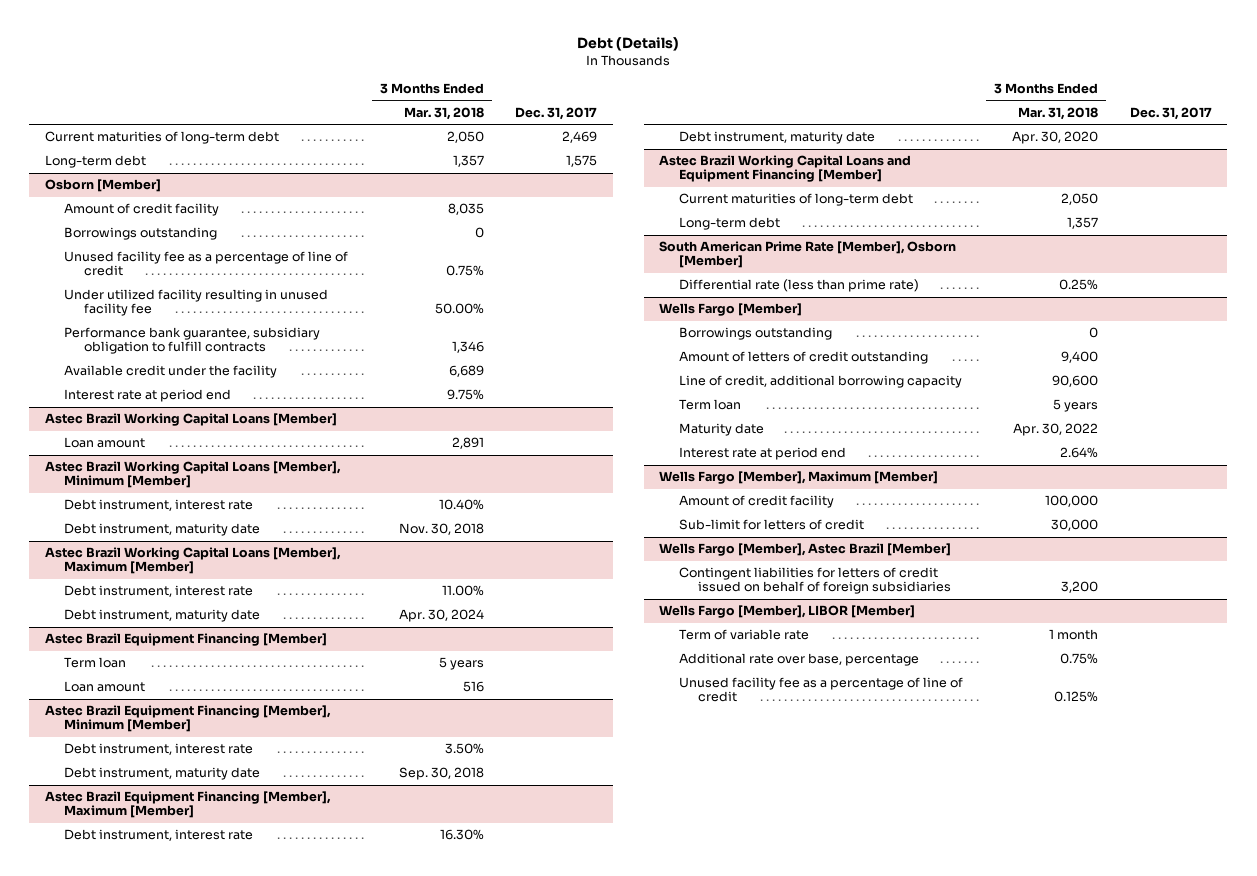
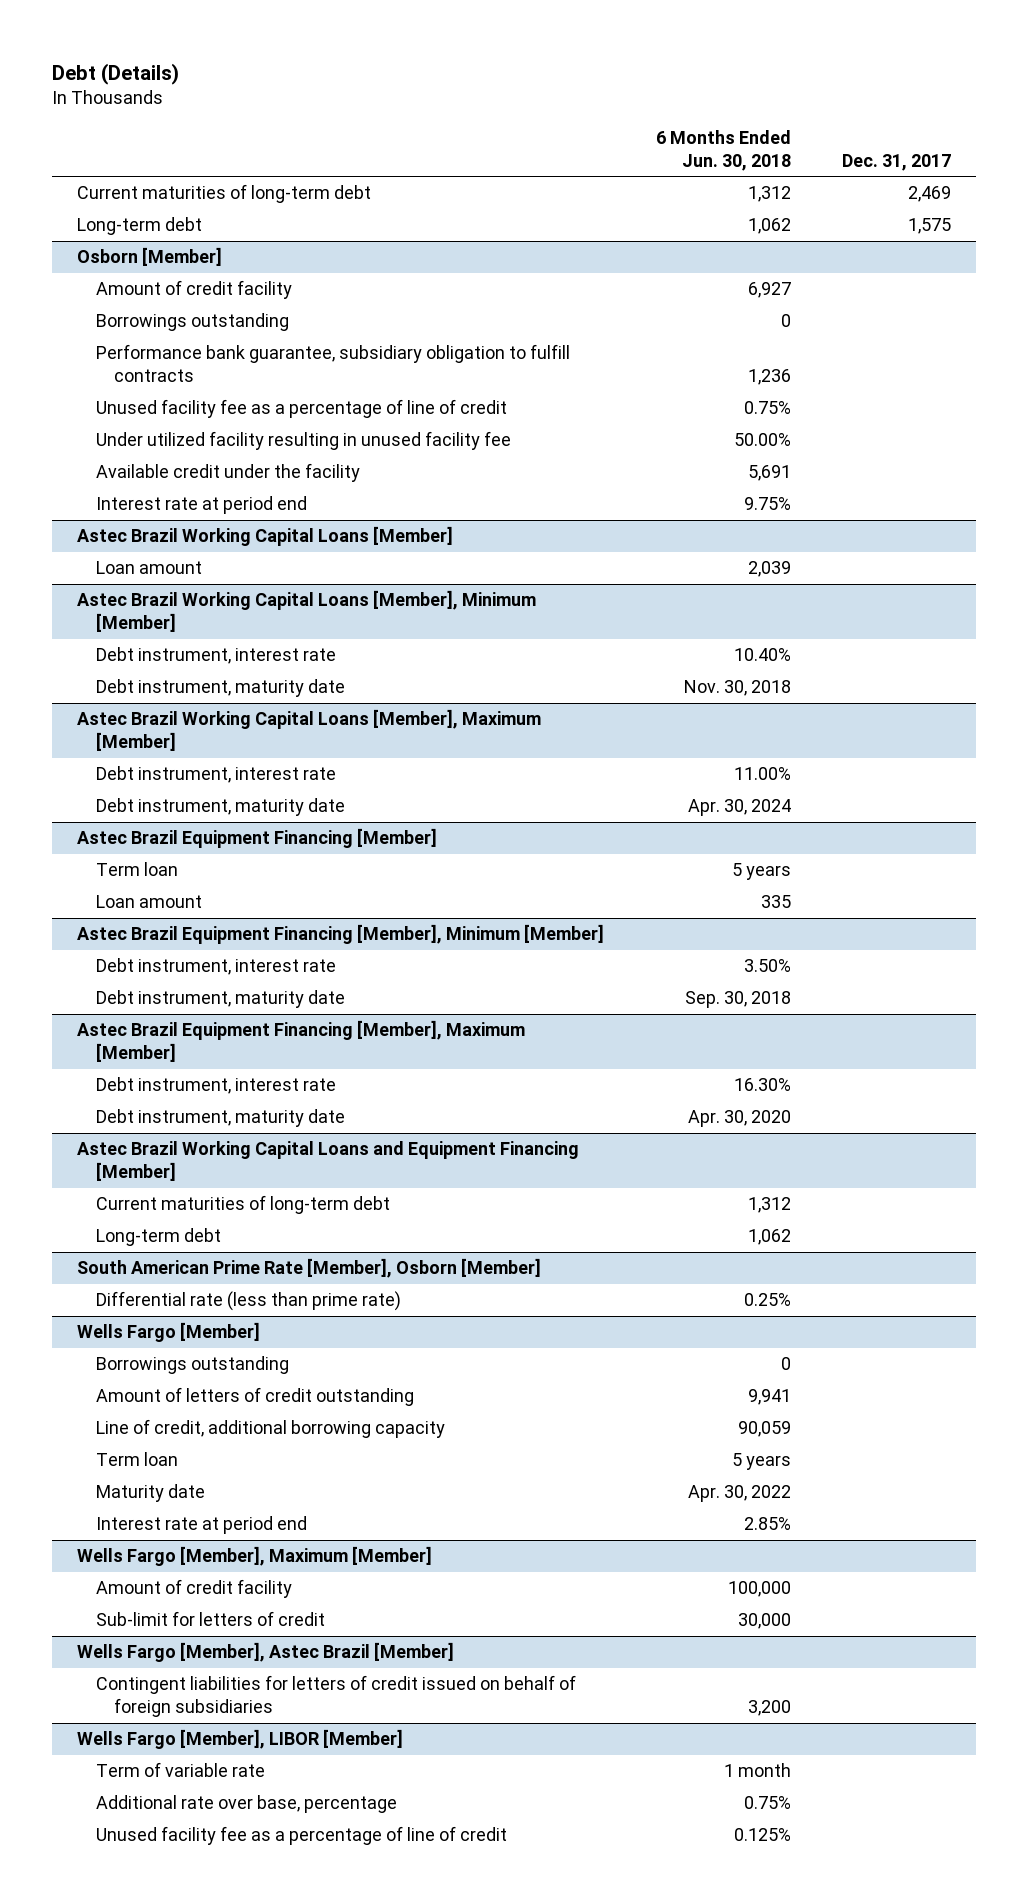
- | 3 Months Ended Mar. 31, 2018 | Dec. 31, 2017
+ | 6 Months Ended Jun. 30, 2018 | Dec. 31, 2017
@ Osborn [Member]
moved up: Performance bank guarantee, subsidiary obligation to fulfill contracts | 1,236 |

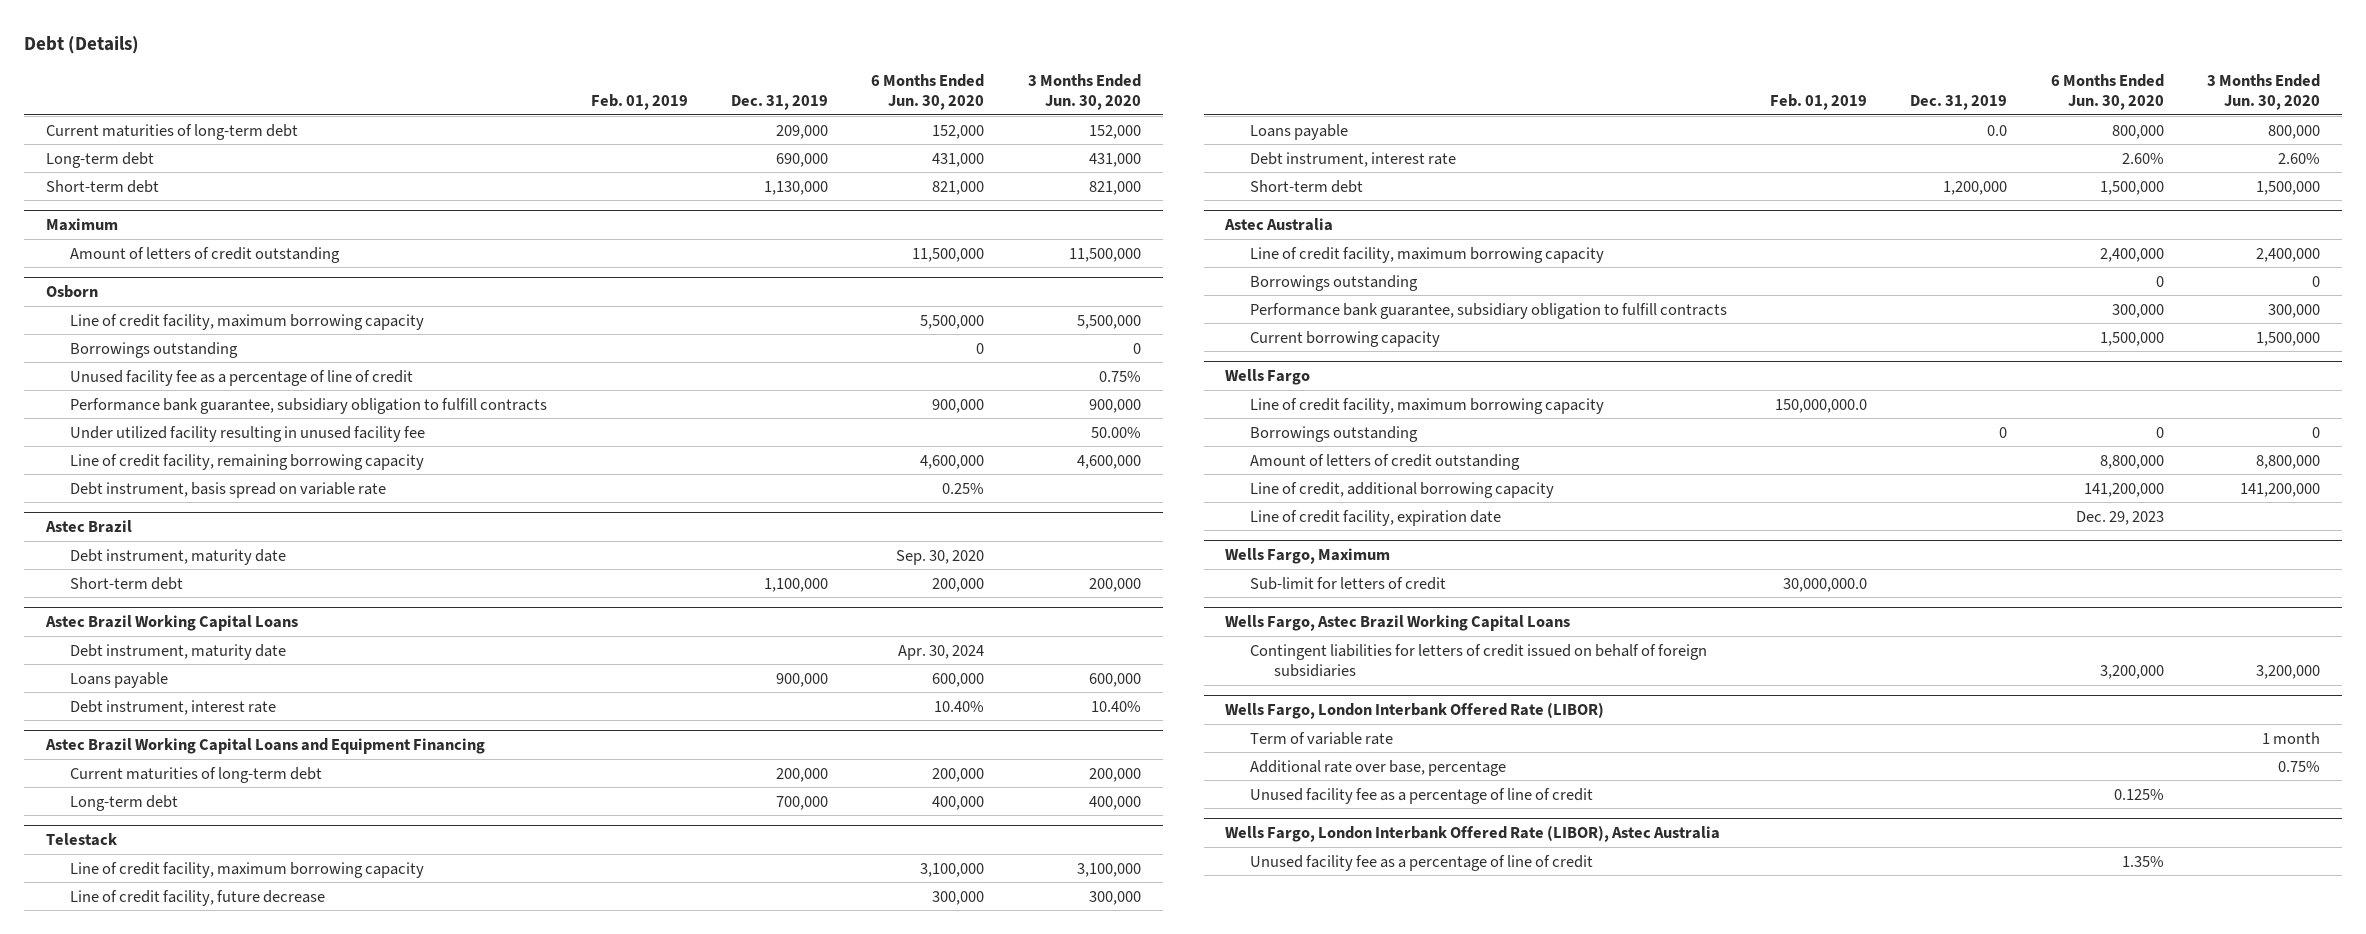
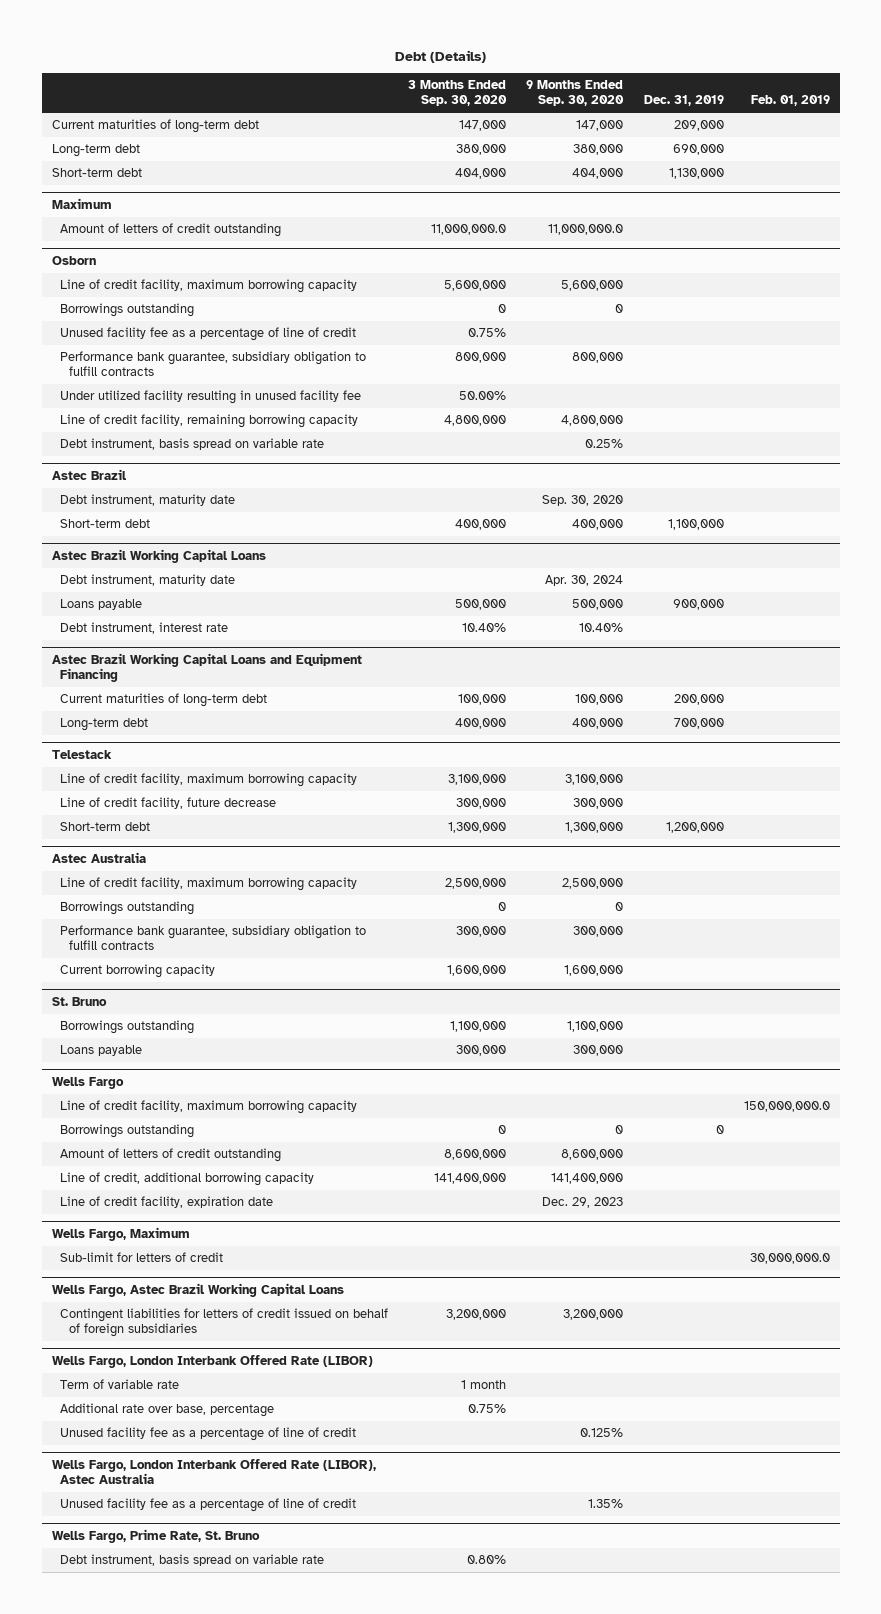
- | Feb. 01, 2019 | Dec. 31, 2019 | 6 Months Ended Jun. 30, 2020 | 3 Months Ended Jun. 30, 2020
+ | 3 Months Ended Sep. 30, 2020 | 9 Months Ended Sep. 30, 2020 | Dec. 31, 2019 | Feb. 01, 2019
@ Telestack
- Loans payable | | 0.0 | 800,000 | 800,000
- Debt instrument, interest rate | | | 2.60% | 2.60%
+ St. Bruno
+ Borrowings outstanding | 1,100,000 | 1,100,000 | |
+ Loans payable | 300,000 | 300,000 | |
+ Wells Fargo, Prime Rate, St. Bruno
+ Debt instrument, basis spread on variable rate | 0.80% | | |

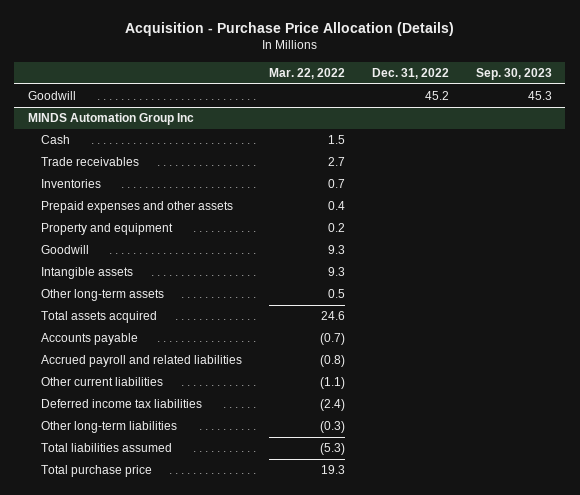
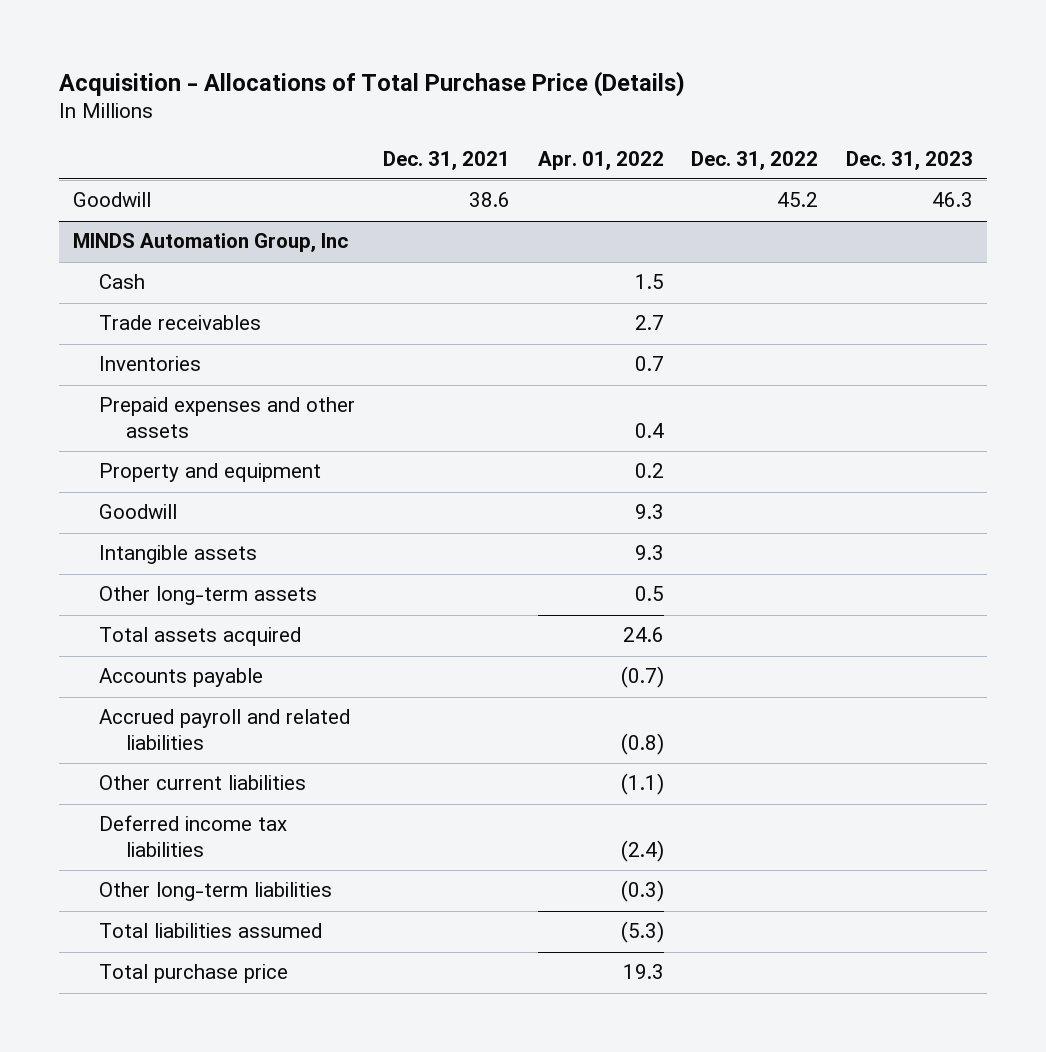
- Acquisition - Purchase Price Allocation (Details)
+ Acquisition - Allocations of Total Purchase Price (Details)
- | Mar. 22, 2022 | Dec. 31, 2022 | Sep. 30, 2023
+ | Dec. 31, 2021 | Apr. 01, 2022 | Dec. 31, 2022 | Dec. 31, 2023
- MINDS Automation Group Inc
+ MINDS Automation Group, Inc

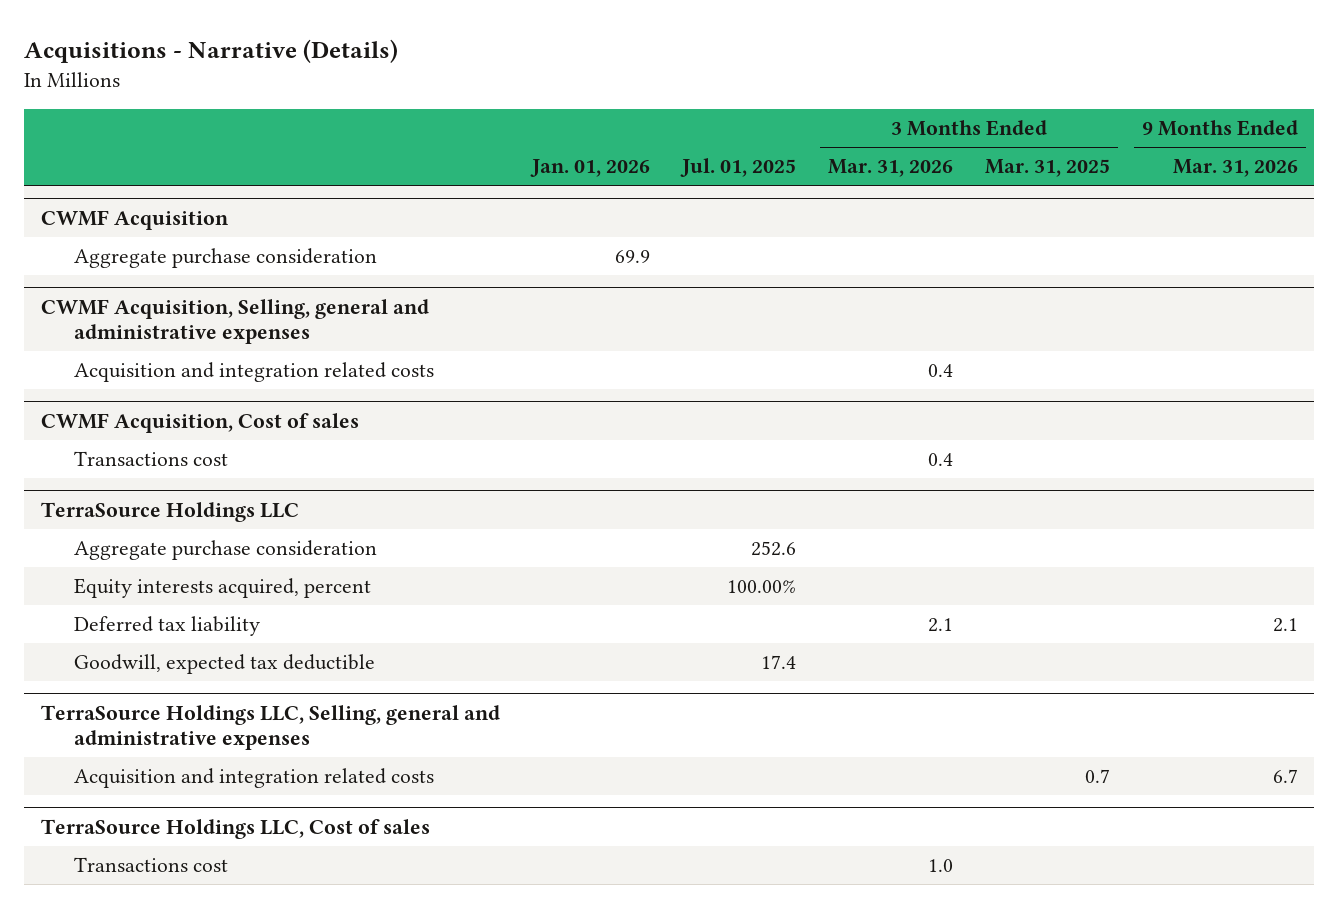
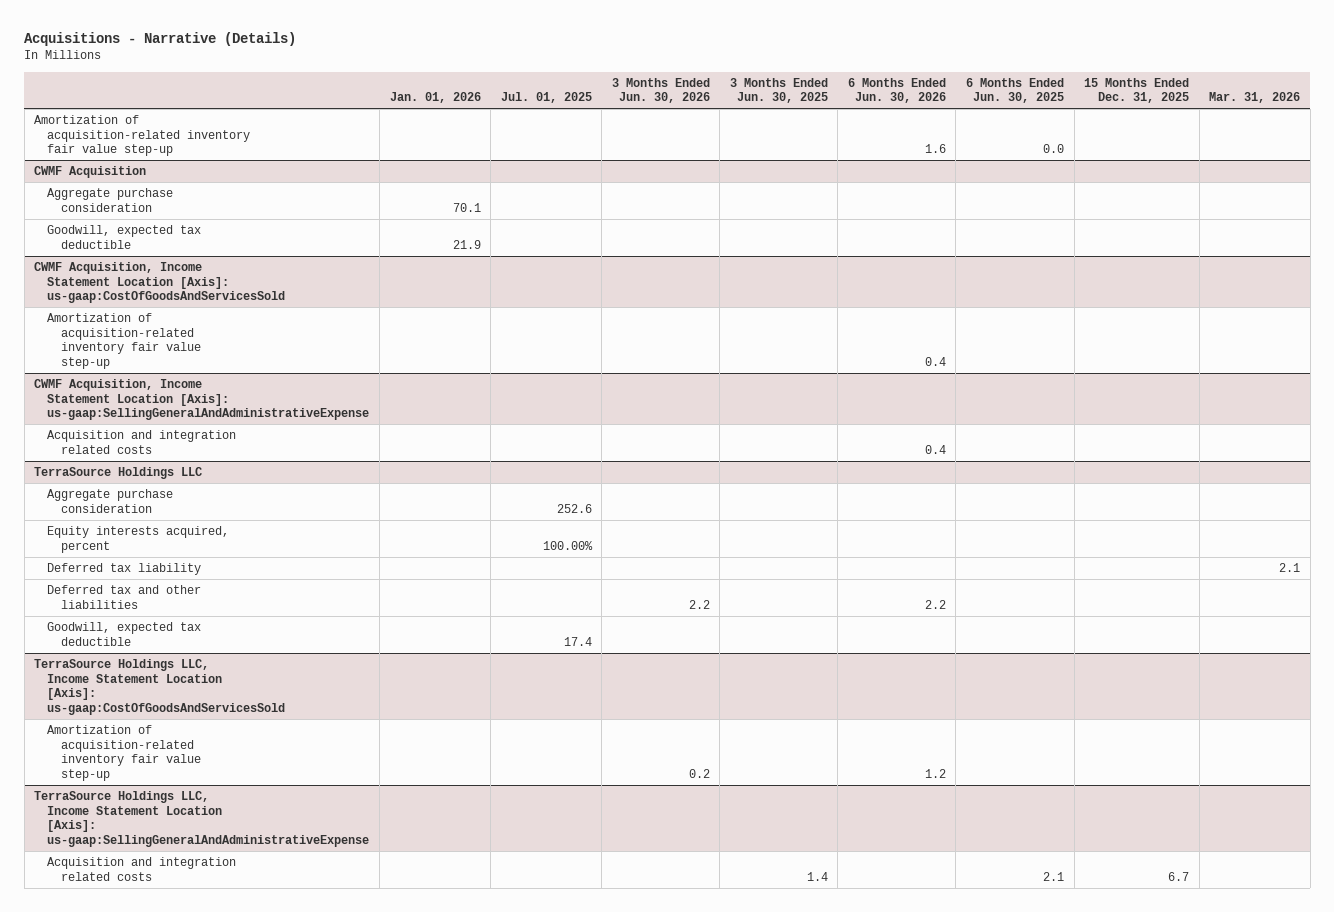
- | Jan. 01, 2026 | Jul. 01, 2025 | 3 Months Ended Mar. 31, 2026 | 3 Months Ended Mar. 31, 2025 | 9 Months Ended Mar. 31, 2026
+ | Jan. 01, 2026 | Jul. 01, 2025 | 3 Months Ended Jun. 30, 2026 | 3 Months Ended Jun. 30, 2025 | 6 Months Ended Jun. 30, 2026 | 6 Months Ended Jun. 30, 2025 | 15 Months Ended Dec. 31, 2025 | Mar. 31, 2026
+ Amortization of acquisition-related inventory fair value step-up | | | | | 1.6 | 0.0 | |
@ CWMF Acquisition
- Aggregate purchase consideration | 69.9 | | | |
- CWMF Acquisition, Selling, general and administrative expenses
- Acquisition and integration related costs | | | 0.4 | |
- CWMF Acquisition, Cost of sales
- Transactions cost | | | 0.4 | |
@ CWMF Acquisition
+ Aggregate purchase consideration | 70.1 | | | | | | |
+ Goodwill, expected tax deductible | 21.9 | | | | | | |
+ CWMF Acquisition, Income Statement Location [Axis]: us-gaap:CostOfGoodsAndServicesSold
+ Amortization of acquisition-related inventory fair value step-up | | | | | 0.4 | | |
+ CWMF Acquisition, Income Statement Location [Axis]: us-gaap:SellingGeneralAndAdministrativeExpense
+ Acquisition and integration related costs | | | | | 0.4 | | |
@ TerraSource Holdings LLC
+ Deferred tax and other liabilities | | | 2.2 | | 2.2 | | |
- TerraSource Holdings LLC, Selling, general and administrative expenses
- Acquisition and integration related costs | | | | 0.7 | 6.7
- TerraSource Holdings LLC, Cost of sales
- Transactions cost | | | 1.0 | |
+ TerraSource Holdings LLC, Income Statement Location [Axis]: us-gaap:CostOfGoodsAndServicesSold
+ Amortization of acquisition-related inventory fair value step-up | | | 0.2 | | 1.2 | | |
+ TerraSource Holdings LLC, Income Statement Location [Axis]: us-gaap:SellingGeneralAndAdministrativeExpense
+ Acquisition and integration related costs | | | | 1.4 | | 2.1 | 6.7 |

